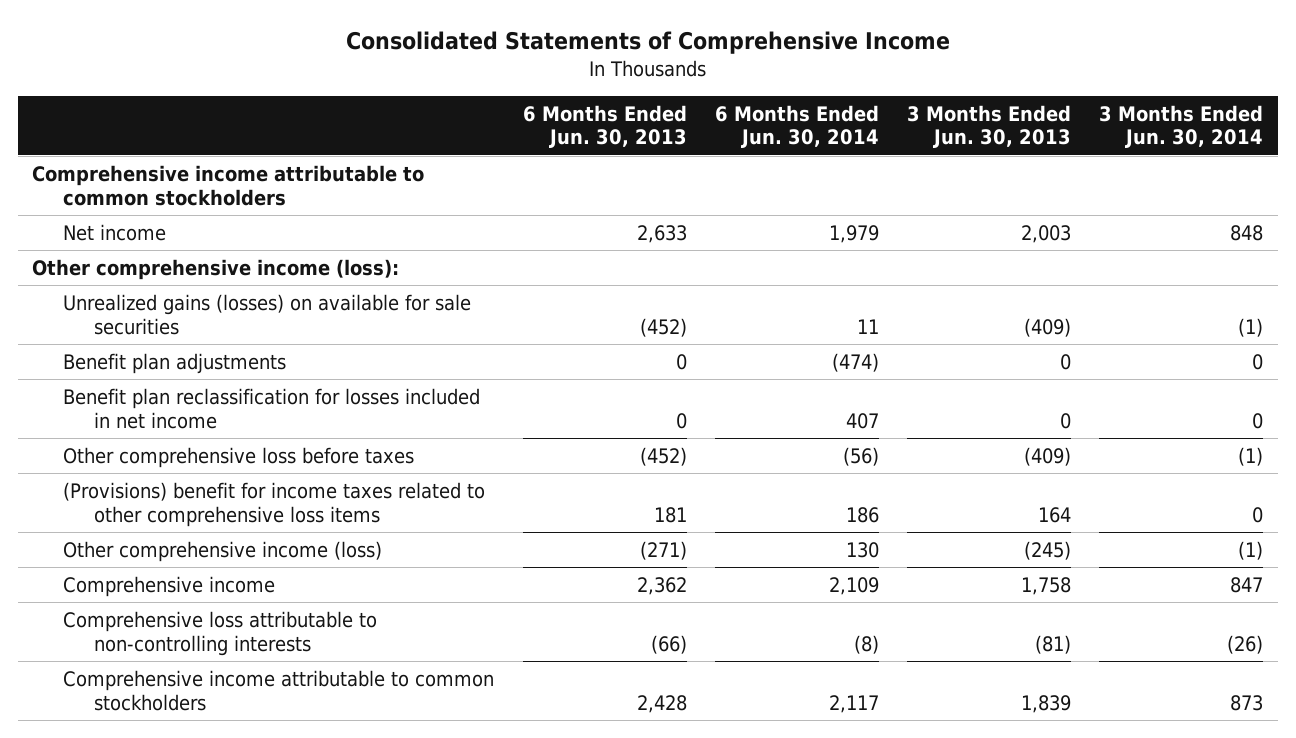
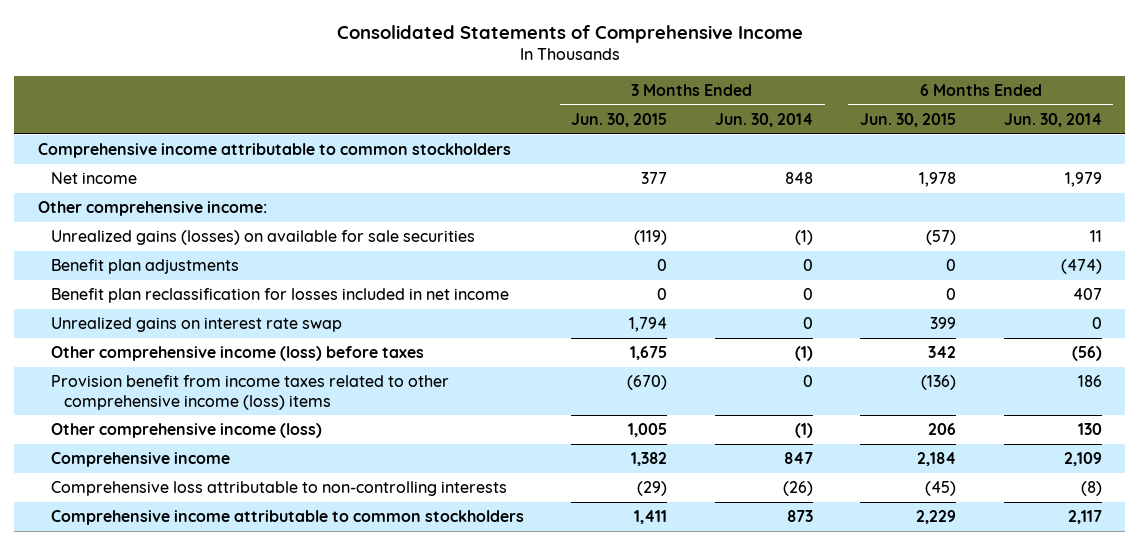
- | 6 Months Ended Jun. 30, 2013 | 6 Months Ended Jun. 30, 2014 | 3 Months Ended Jun. 30, 2013 | 3 Months Ended Jun. 30, 2014
+ | 3 Months Ended Jun. 30, 2015 | 3 Months Ended Jun. 30, 2014 | 6 Months Ended Jun. 30, 2015 | 6 Months Ended Jun. 30, 2014
- Other comprehensive income (loss):
+ Other comprehensive income:
- Other comprehensive loss before taxes | (452) | (56) | (409) | (1)
- (Provisions) benefit for income taxes related to other comprehensive loss items | 181 | 186 | 164 | 0
+ Unrealized gains on interest rate swap | 1,794 | 0 | 399 | 0
+ Other comprehensive income (loss) before taxes | 1,675 | (1) | 342 | (56)
+ Provision benefit from income taxes related to other comprehensive income (loss) items | (670) | 0 | (136) | 186

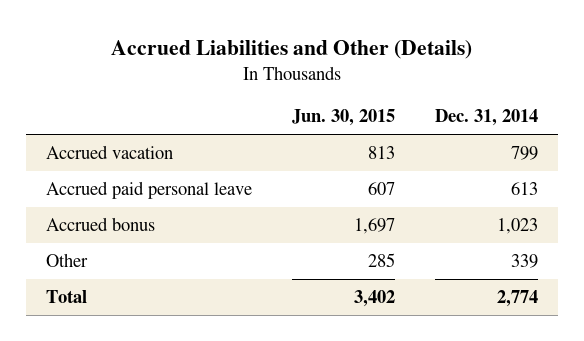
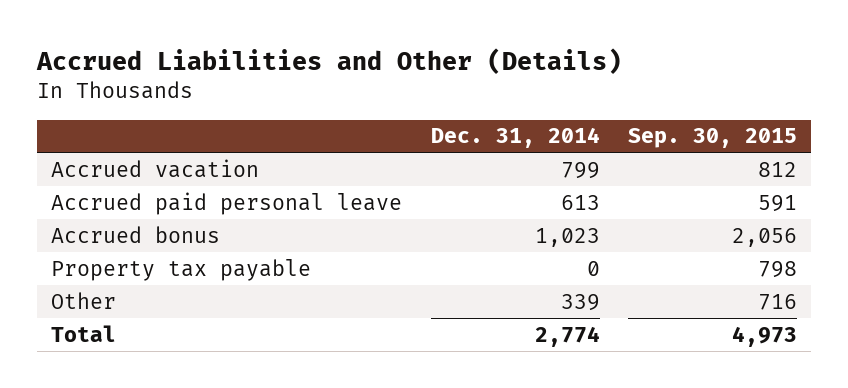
- | Jun. 30, 2015 | Dec. 31, 2014
+ | Dec. 31, 2014 | Sep. 30, 2015
+ Property tax payable | 0 | 798

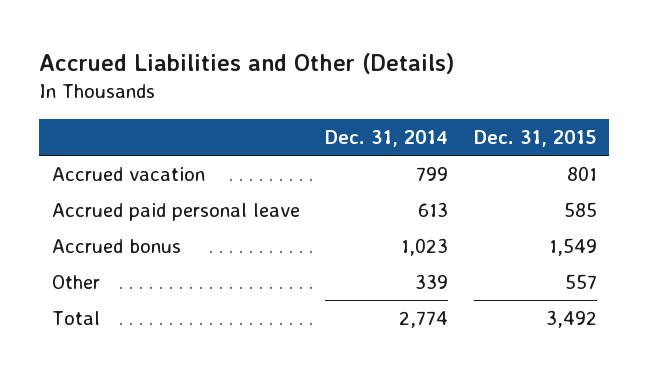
- | Dec. 31, 2014 | Sep. 30, 2015
+ | Dec. 31, 2014 | Dec. 31, 2015
- Property tax payable | 0 | 798

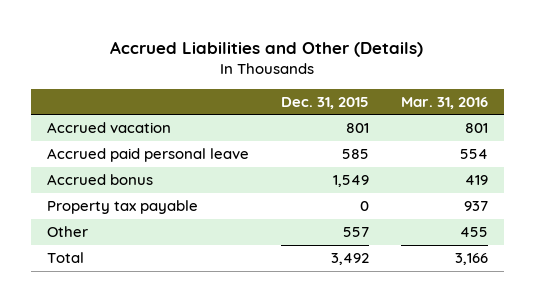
- | Dec. 31, 2014 | Dec. 31, 2015
+ | Dec. 31, 2015 | Mar. 31, 2016
+ Property tax payable | 0 | 937

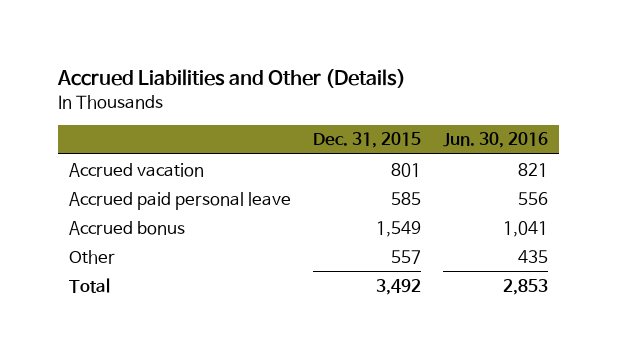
- | Dec. 31, 2015 | Mar. 31, 2016
+ | Dec. 31, 2015 | Jun. 30, 2016
- Property tax payable | 0 | 937

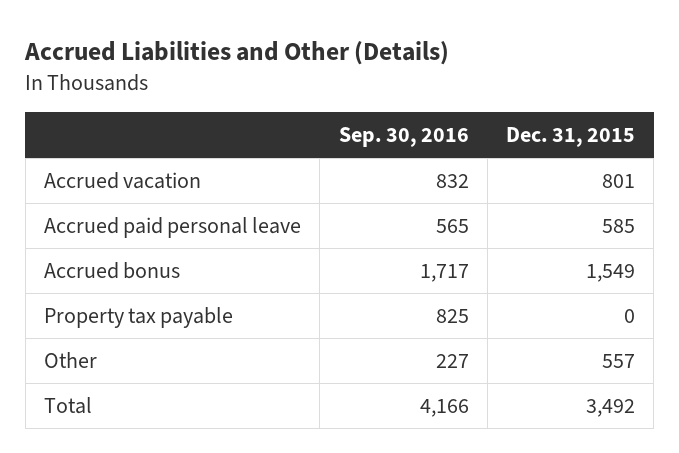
- | Dec. 31, 2015 | Jun. 30, 2016
+ | Sep. 30, 2016 | Dec. 31, 2015
+ Property tax payable | 825 | 0

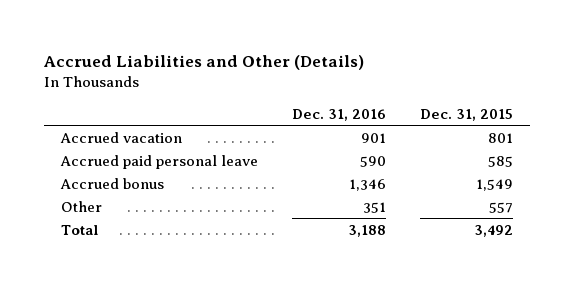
- | Sep. 30, 2016 | Dec. 31, 2015
+ | Dec. 31, 2016 | Dec. 31, 2015
- Property tax payable | 825 | 0

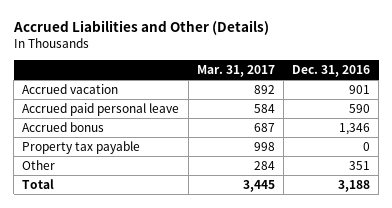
- | Dec. 31, 2016 | Dec. 31, 2015
+ | Mar. 31, 2017 | Dec. 31, 2016
+ Property tax payable | 998 | 0

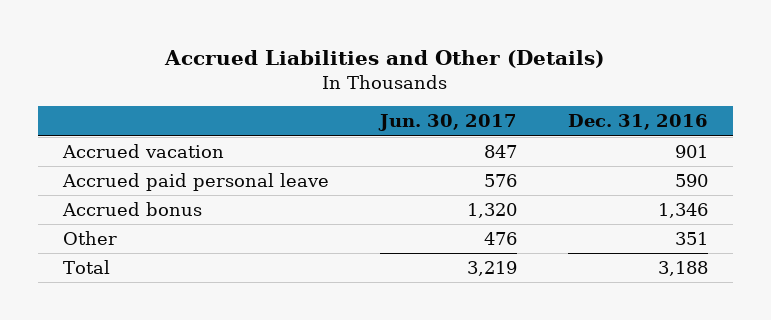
- | Mar. 31, 2017 | Dec. 31, 2016
+ | Jun. 30, 2017 | Dec. 31, 2016
- Property tax payable | 998 | 0

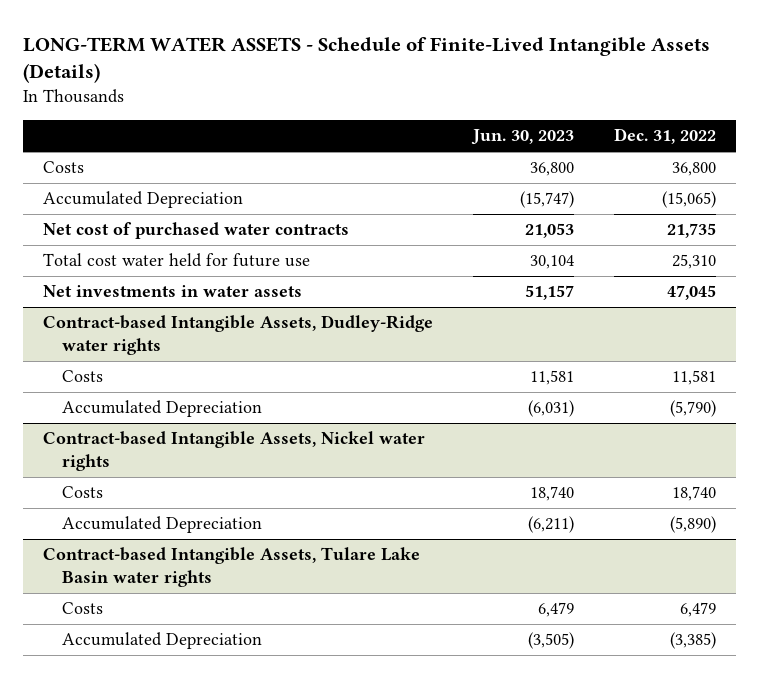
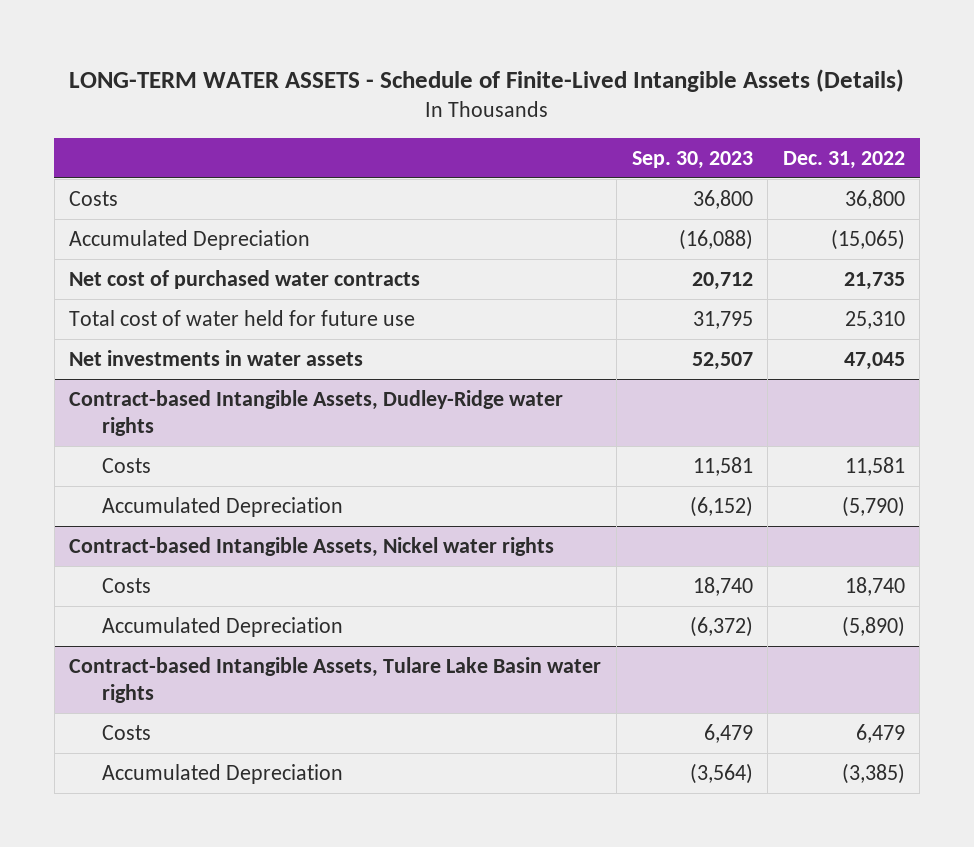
- | Jun. 30, 2023 | Dec. 31, 2022
+ | Sep. 30, 2023 | Dec. 31, 2022
- Total cost water held for future use | 30,104 | 25,310
+ Total cost of water held for future use | 31,795 | 25,310

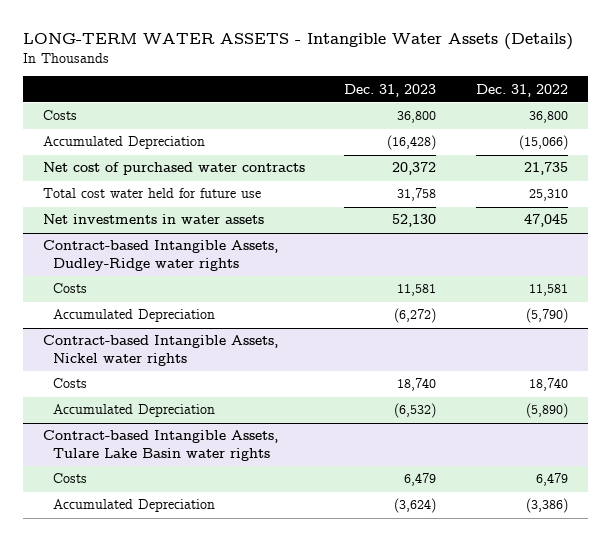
- LONG-TERM WATER ASSETS - Schedule of Finite-Lived Intangible Assets (Details)
+ LONG-TERM WATER ASSETS - Intangible Water Assets (Details)
- | Sep. 30, 2023 | Dec. 31, 2022
+ | Dec. 31, 2023 | Dec. 31, 2022
- Accumulated Depreciation | (16,088) | (15,065)
+ Accumulated Depreciation | (16,428) | (15,066)
- Total cost of water held for future use | 31,795 | 25,310
+ Total cost water held for future use | 31,758 | 25,310
@ Contract-based Intangible Assets, Tulare Lake Basin water rights
- Accumulated Depreciation | (3,564) | (3,385)
+ Accumulated Depreciation | (3,624) | (3,386)

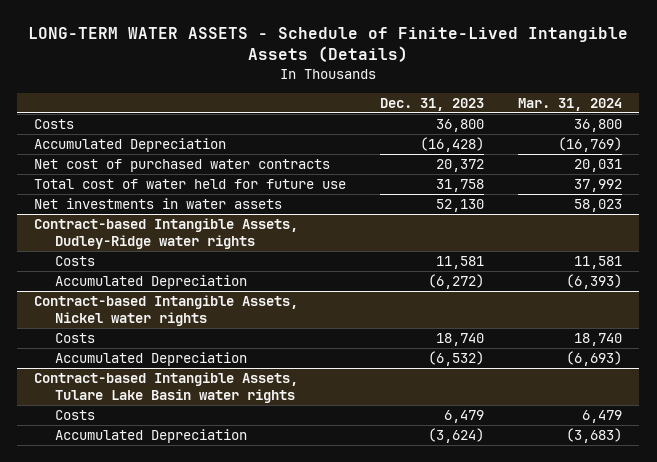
- LONG-TERM WATER ASSETS - Intangible Water Assets (Details)
+ LONG-TERM WATER ASSETS - Schedule of Finite-Lived Intangible Assets (Details)
- | Dec. 31, 2023 | Dec. 31, 2022
+ | Dec. 31, 2023 | Mar. 31, 2024
- Total cost water held for future use | 31,758 | 25,310
+ Total cost of water held for future use | 31,758 | 37,992

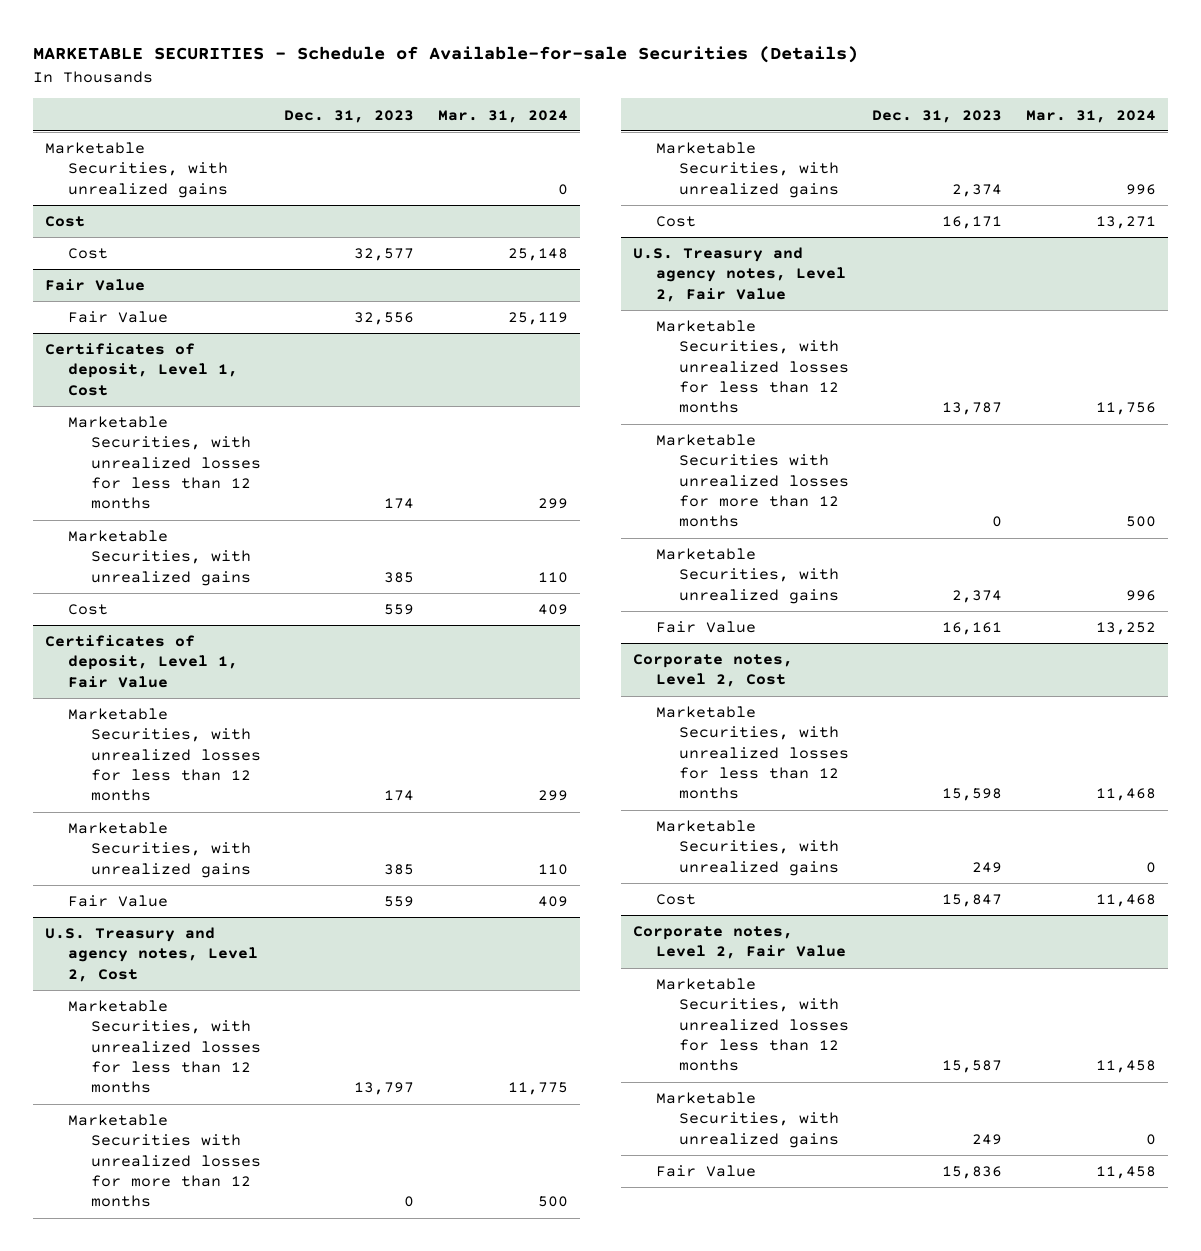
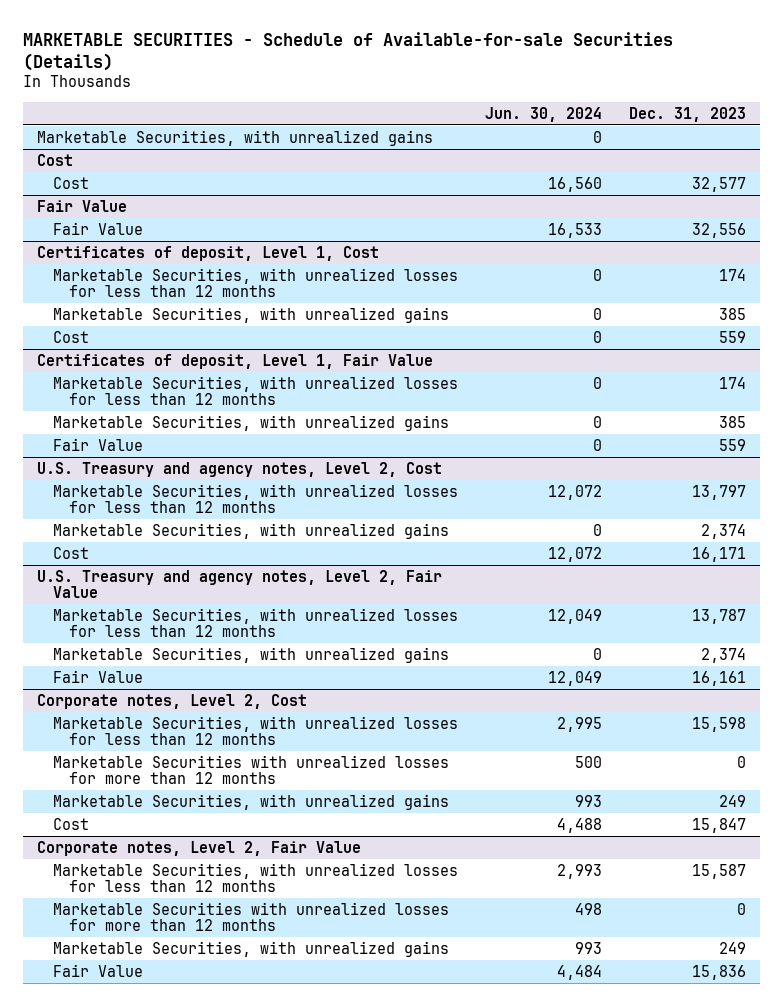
- | Dec. 31, 2023 | Mar. 31, 2024
+ | Jun. 30, 2024 | Dec. 31, 2023
@ U.S. Treasury and agency notes, Level 2, Cost
- Marketable Securities with unrealized losses for more than 12 months | 0 | 500
@ U.S. Treasury and agency notes, Level 2, Fair Value
- Marketable Securities with unrealized losses for more than 12 months | 0 | 500
@ Corporate notes, Level 2, Cost
+ Marketable Securities with unrealized losses for more than 12 months | 500 | 0
@ Corporate notes, Level 2, Fair Value
+ Marketable Securities with unrealized losses for more than 12 months | 498 | 0

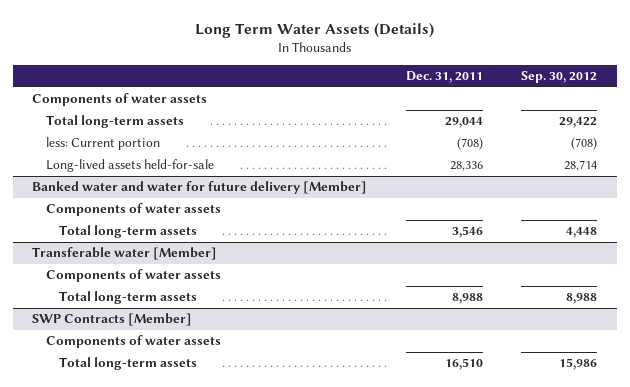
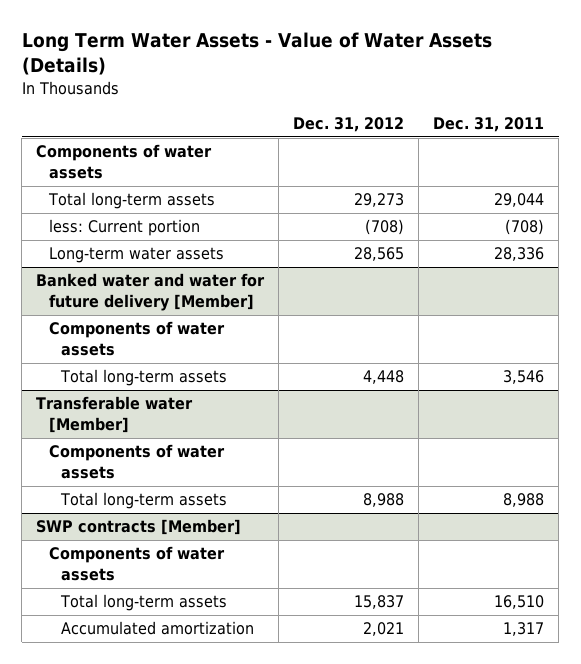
- Long Term Water Assets (Details)
+ Long Term Water Assets - Value of Water Assets (Details)
- | Dec. 31, 2011 | Sep. 30, 2012
+ | Dec. 31, 2012 | Dec. 31, 2011
- Long-lived assets held-for-sale | 28,336 | 28,714
+ Long-term water assets | 28,565 | 28,336
- SWP Contracts [Member]
+ SWP contracts [Member]
+ Accumulated amortization | 2,021 | 1,317

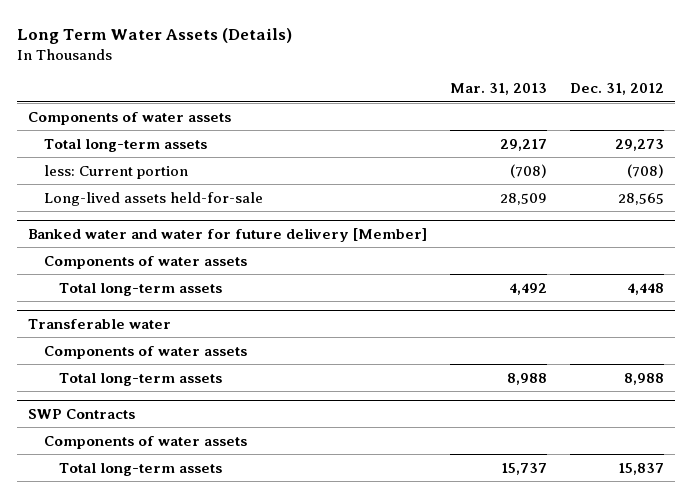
- Long Term Water Assets - Value of Water Assets (Details)
+ Long Term Water Assets (Details)
- | Dec. 31, 2012 | Dec. 31, 2011
+ | Mar. 31, 2013 | Dec. 31, 2012
- Long-term water assets | 28,565 | 28,336
+ Long-lived assets held-for-sale | 28,509 | 28,565
- Transferable water [Member]
+ Transferable water
- SWP contracts [Member]
+ SWP Contracts
- Accumulated amortization | 2,021 | 1,317

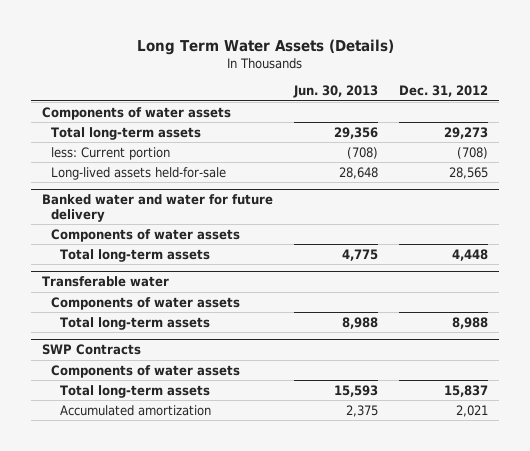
- | Mar. 31, 2013 | Dec. 31, 2012
+ | Jun. 30, 2013 | Dec. 31, 2012
- Banked water and water for future delivery [Member]
+ Banked water and water for future delivery
@ SWP Contracts
+ Accumulated amortization | 2,375 | 2,021

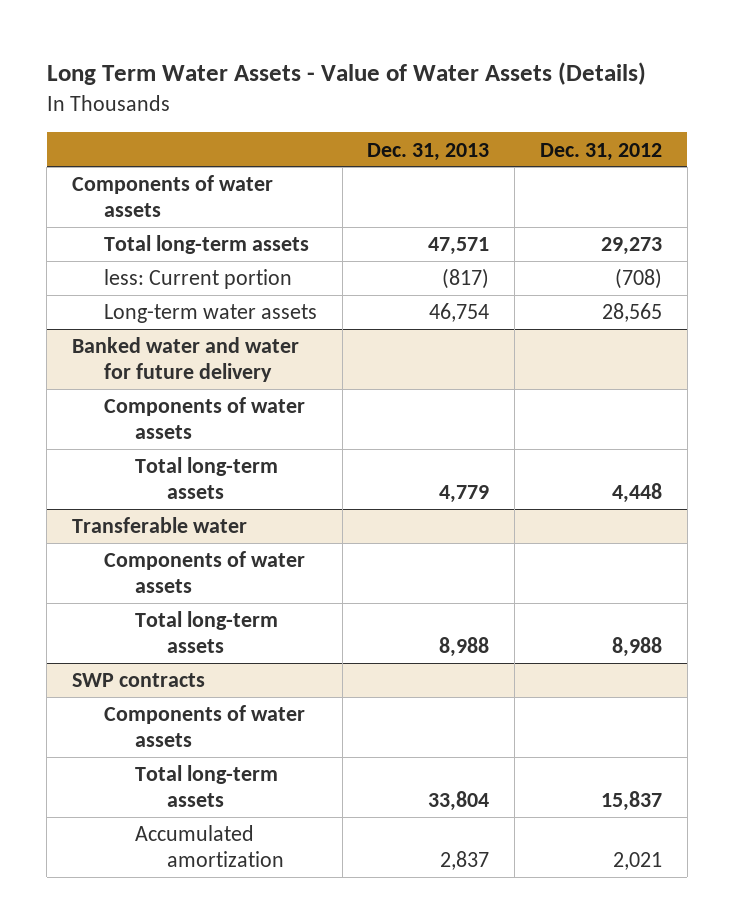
- Long Term Water Assets (Details)
+ Long Term Water Assets - Value of Water Assets (Details)
- | Jun. 30, 2013 | Dec. 31, 2012
+ | Dec. 31, 2013 | Dec. 31, 2012
- Long-lived assets held-for-sale | 28,648 | 28,565
+ Long-term water assets | 46,754 | 28,565
- SWP Contracts
+ SWP contracts

